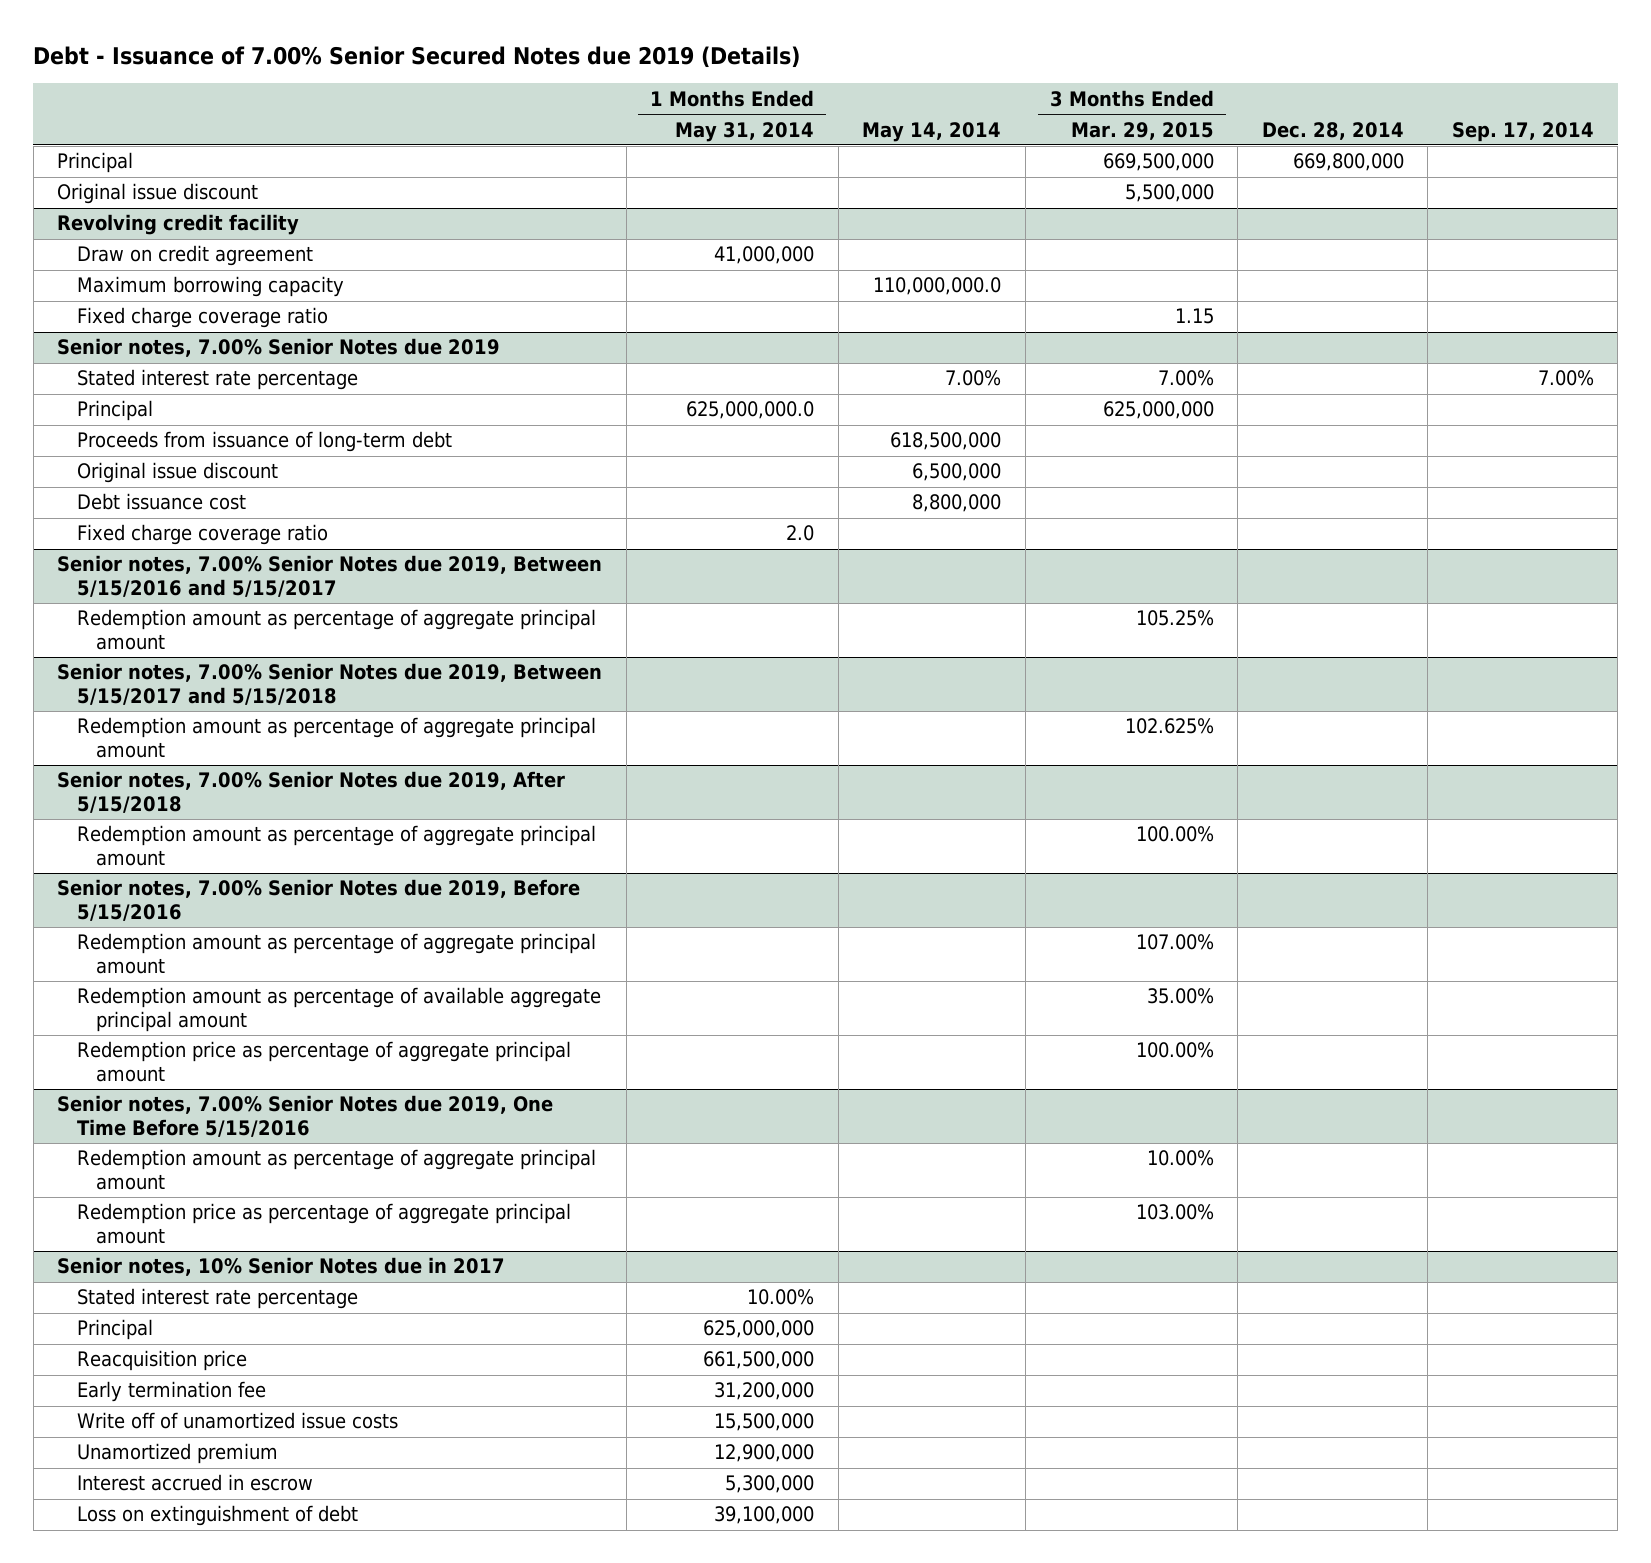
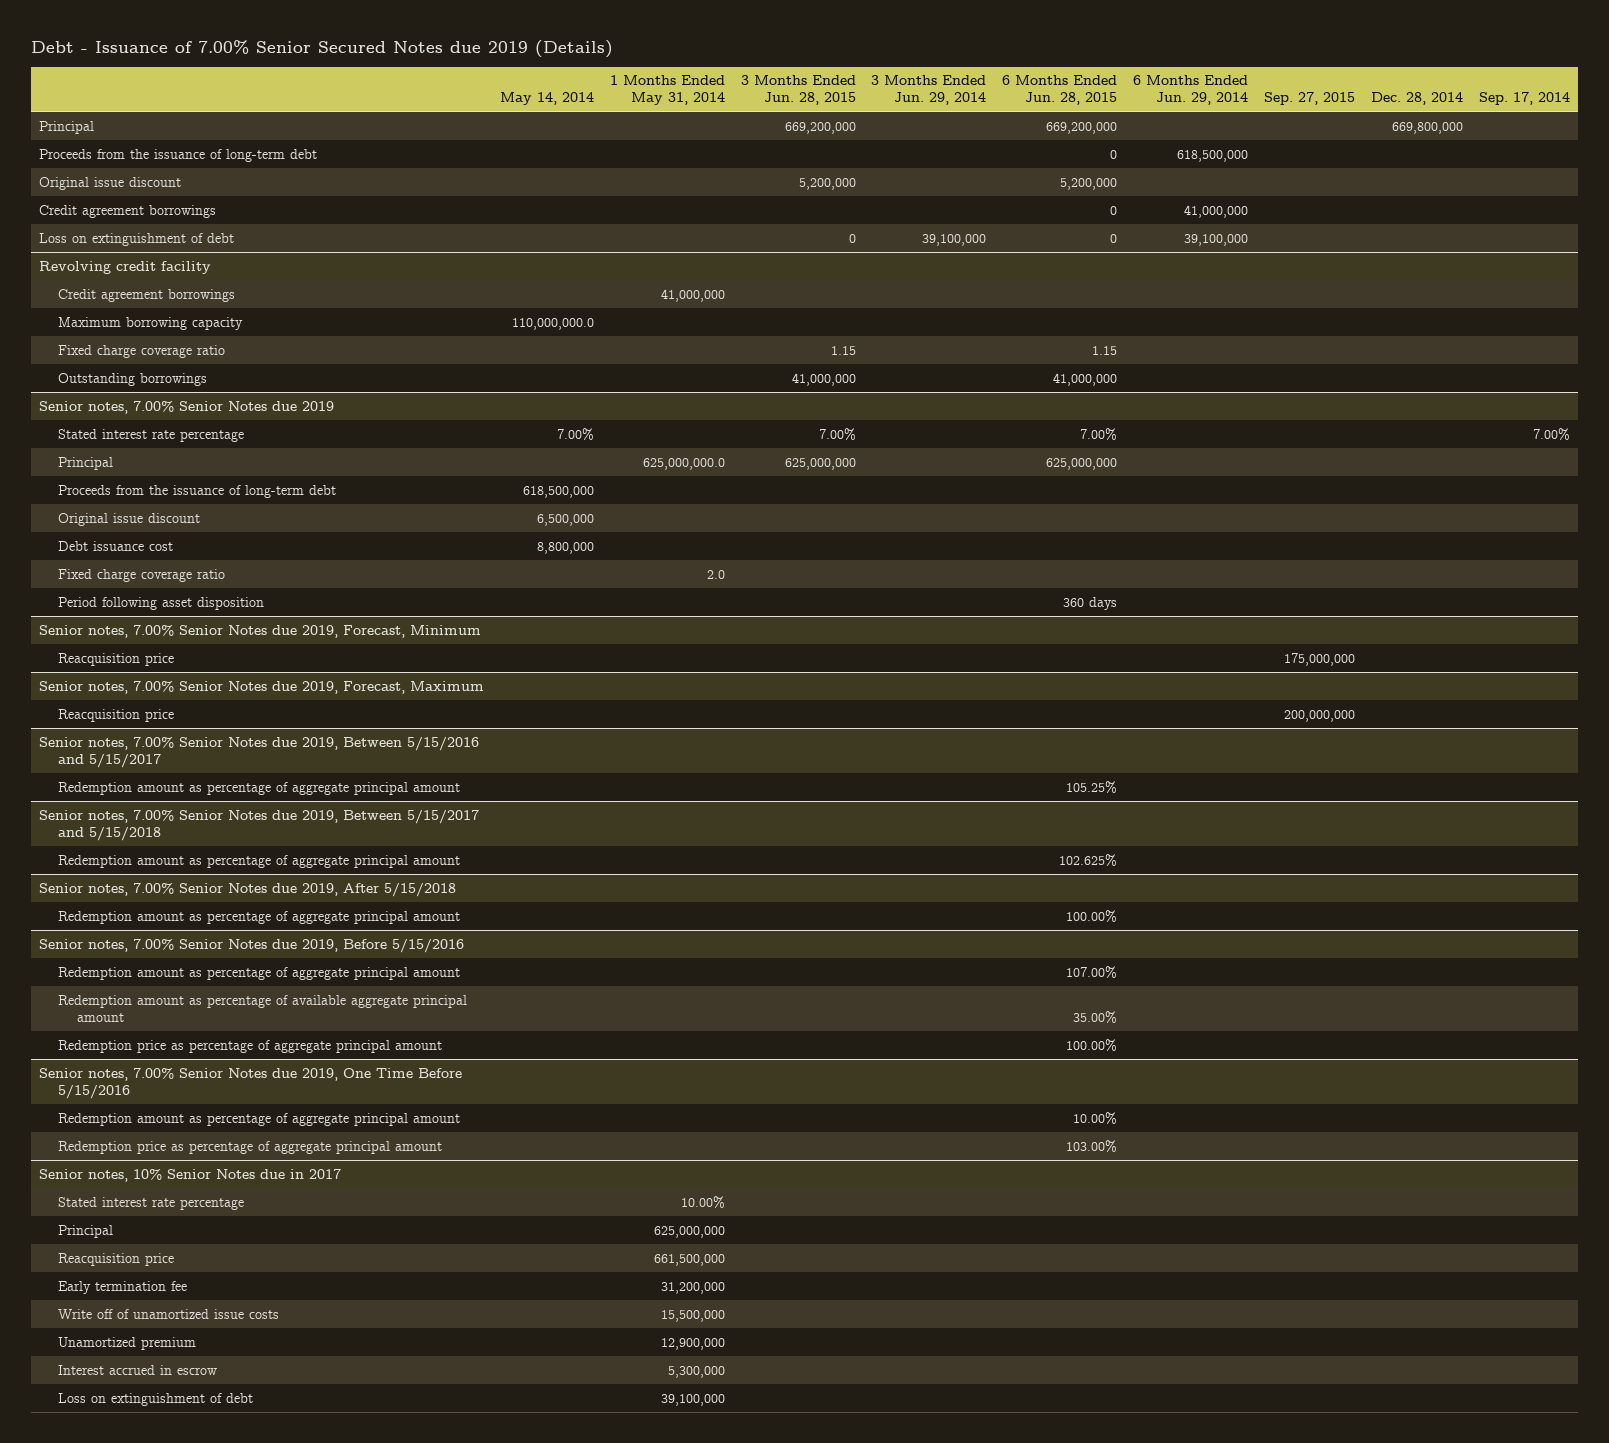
- | 1 Months Ended May 31, 2014 | May 14, 2014 | 3 Months Ended Mar. 29, 2015 | Dec. 28, 2014 | Sep. 17, 2014
+ | May 14, 2014 | 1 Months Ended May 31, 2014 | 3 Months Ended Jun. 28, 2015 | 3 Months Ended Jun. 29, 2014 | 6 Months Ended Jun. 28, 2015 | 6 Months Ended Jun. 29, 2014 | Sep. 27, 2015 | Dec. 28, 2014 | Sep. 17, 2014
+ Proceeds from the issuance of long-term debt | | | | | 0 | 618,500,000 | | |
+ Credit agreement borrowings | | | | | 0 | 41,000,000 | | |
+ Loss on extinguishment of debt | | | 0 | 39,100,000 | 0 | 39,100,000 | | |
@ Revolving credit facility
- Draw on credit agreement | 41,000,000 | | | |
+ Credit agreement borrowings | | 41,000,000 | | | | | | |
+ Outstanding borrowings | | | 41,000,000 | | 41,000,000 | | | |
@ Senior notes, 7.00% Senior Notes due 2019
- Proceeds from issuance of long-term debt | | 618,500,000 | | |
+ Proceeds from the issuance of long-term debt | 618,500,000 | | | | | | | |
+ Period following asset disposition | | | | | 360 days | | | |
+ Senior notes, 7.00% Senior Notes due 2019, Forecast, Minimum
+ Reacquisition price | | | | | | | 175,000,000 | |
+ Senior notes, 7.00% Senior Notes due 2019, Forecast, Maximum
+ Reacquisition price | | | | | | | 200,000,000 | |

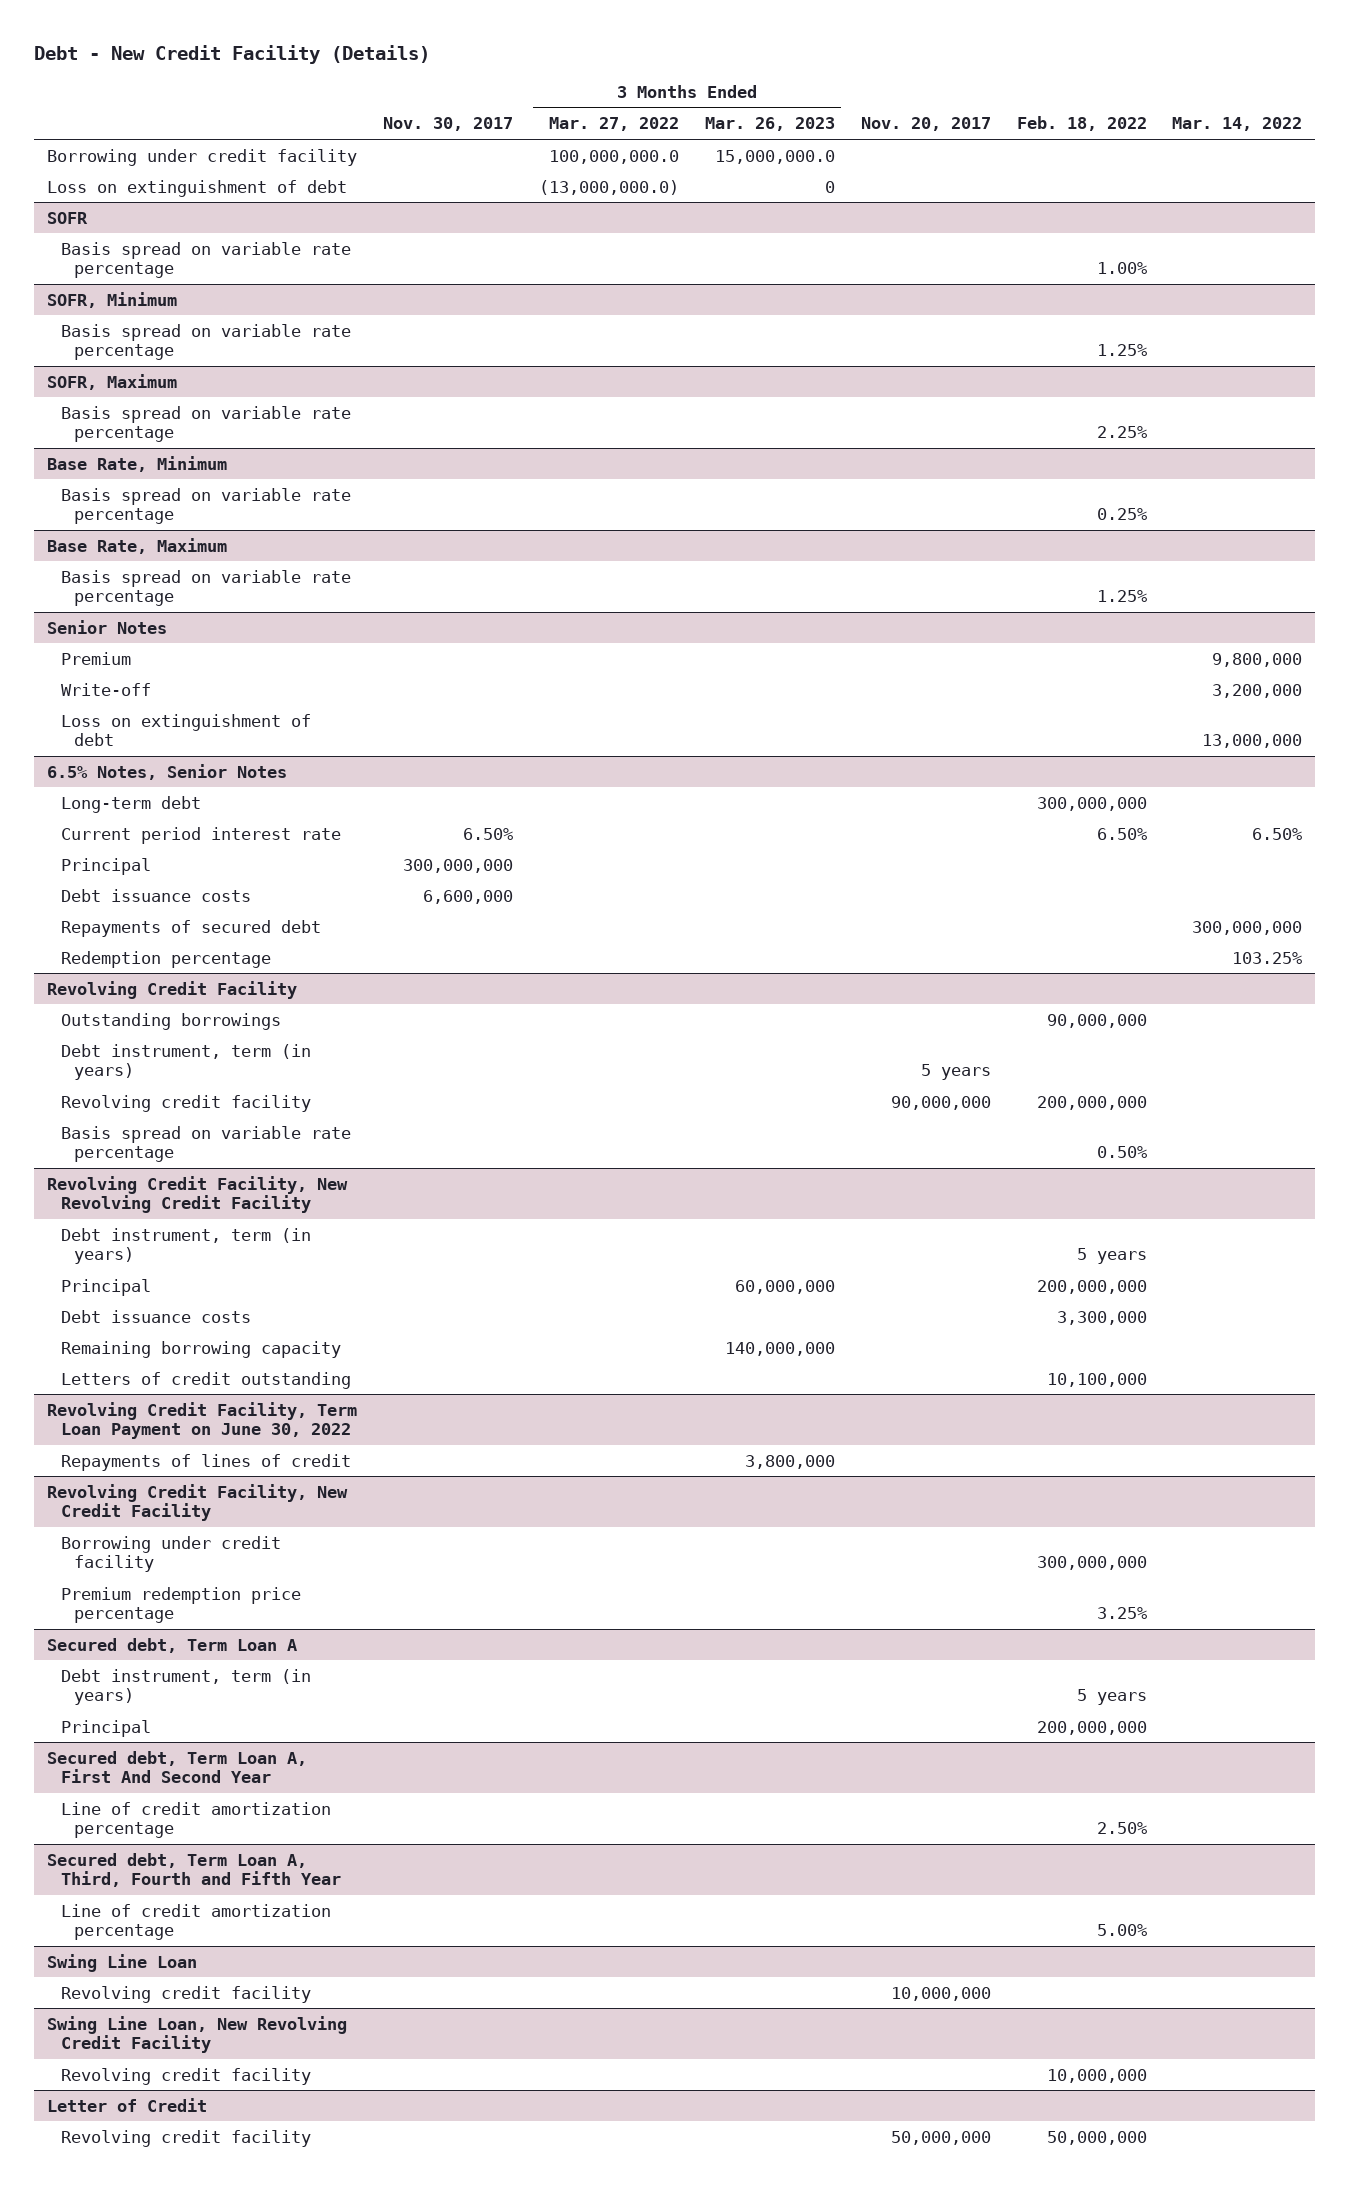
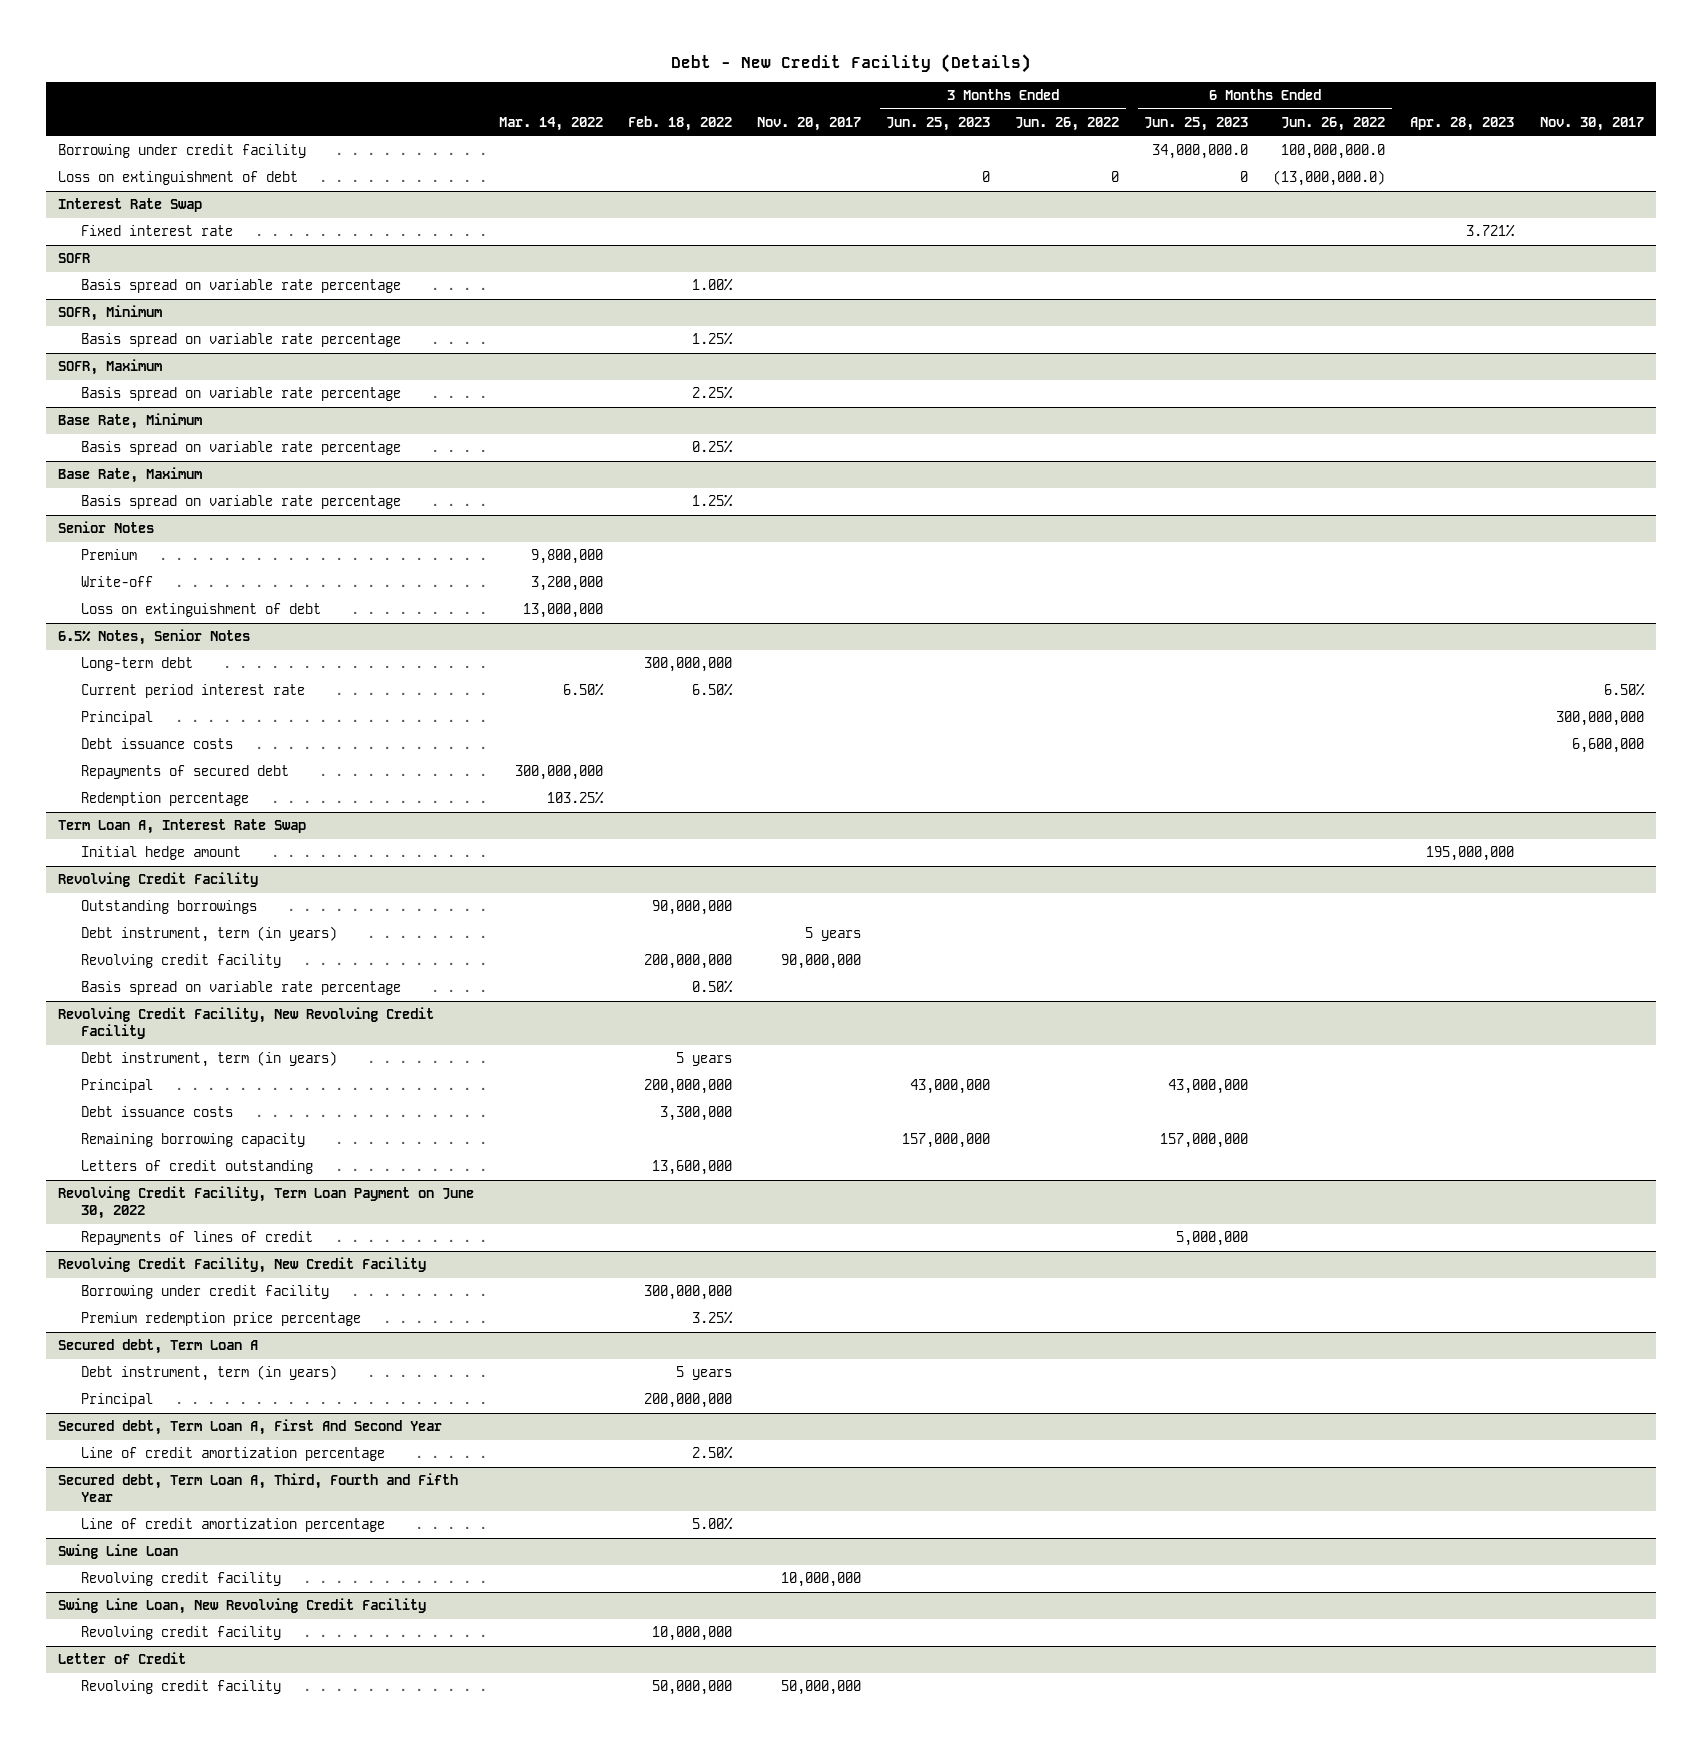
- | Nov. 30, 2017 | 3 Months Ended Mar. 27, 2022 | 3 Months Ended Mar. 26, 2023 | Nov. 20, 2017 | Feb. 18, 2022 | Mar. 14, 2022
+ | Mar. 14, 2022 | Feb. 18, 2022 | Nov. 20, 2017 | 3 Months Ended Jun. 25, 2023 | 3 Months Ended Jun. 26, 2022 | 6 Months Ended Jun. 25, 2023 | 6 Months Ended Jun. 26, 2022 | Apr. 28, 2023 | Nov. 30, 2017
+ Interest Rate Swap
+ Fixed interest rate | | | | | | | | 3.721% |
+ Term Loan A, Interest Rate Swap
+ Initial hedge amount | | | | | | | | 195,000,000 |
@ Revolving Credit Facility, New Revolving Credit Facility
- Letters of credit outstanding | | | | | 10,100,000 |
+ Letters of credit outstanding | | 13,600,000 | | | | | | |

